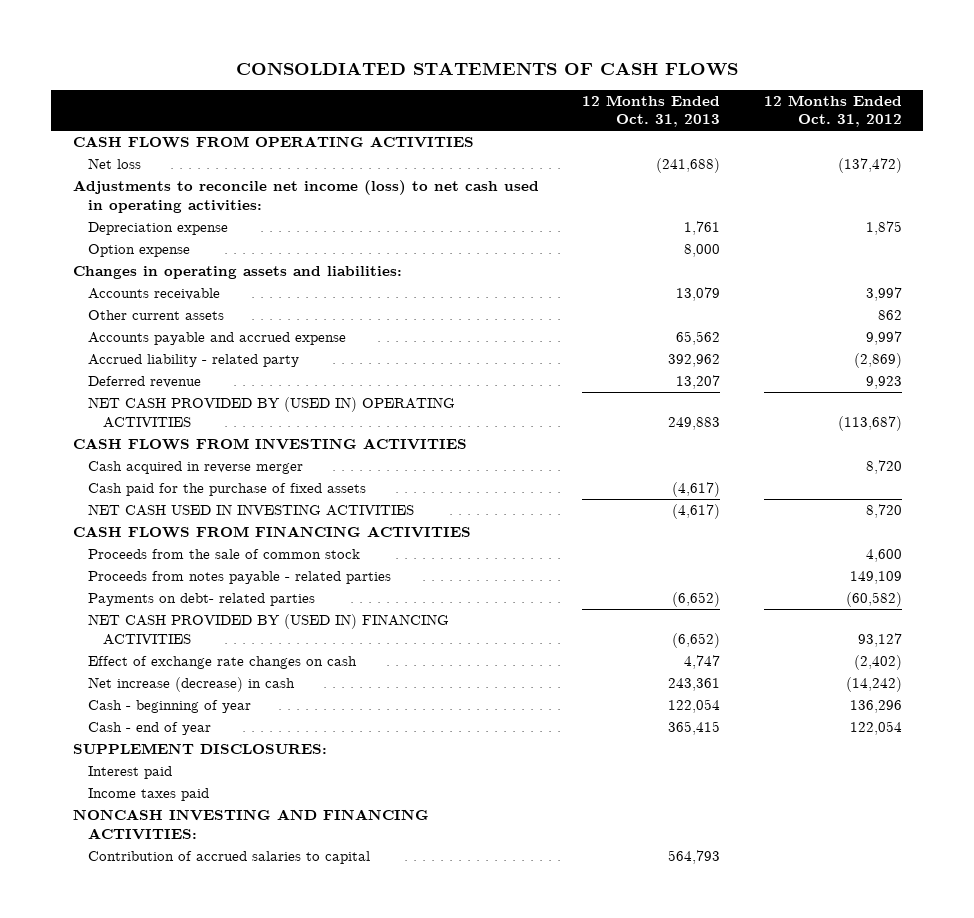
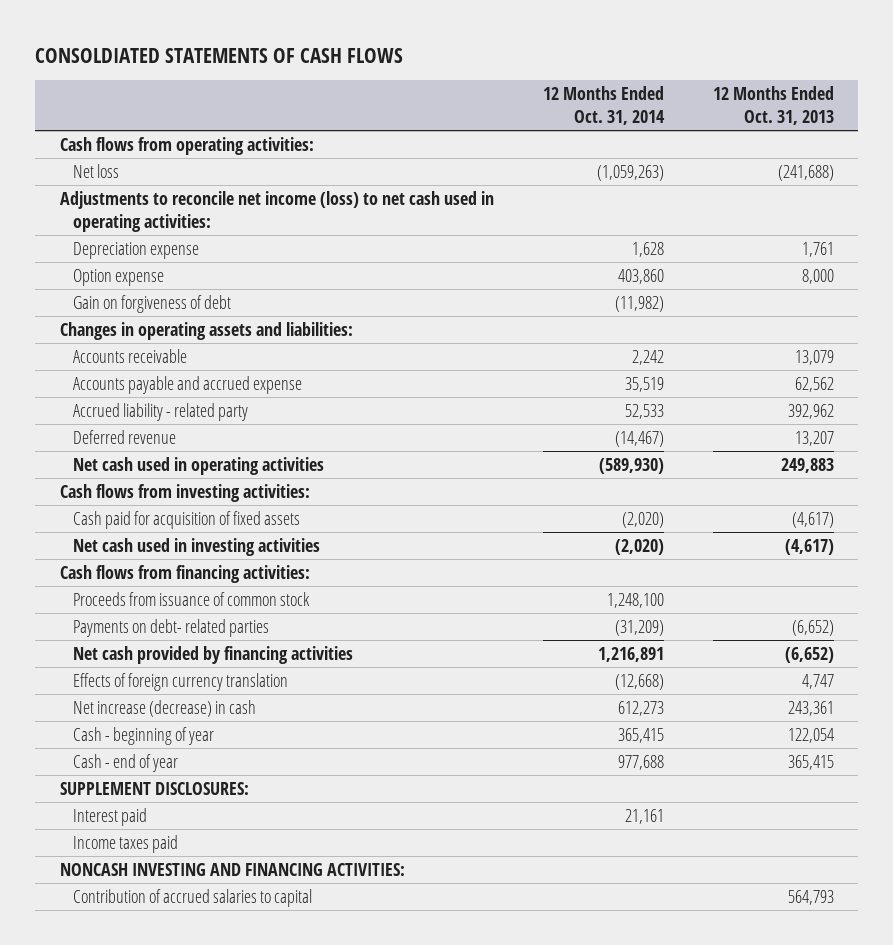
- | 12 Months Ended Oct. 31, 2013 | 12 Months Ended Oct. 31, 2012
+ | 12 Months Ended Oct. 31, 2014 | 12 Months Ended Oct. 31, 2013
- CASH FLOWS FROM OPERATING ACTIVITIES
+ Cash flows from operating activities:
+ Gain on forgiveness of debt | (11,982) |
- Other current assets | | 862
- Accounts payable and accrued expense | 65,562 | 9,997
+ Accounts payable and accrued expense | 35,519 | 62,562
- NET CASH PROVIDED BY (USED IN) OPERATING ACTIVITIES | 249,883 | (113,687)
- CASH FLOWS FROM INVESTING ACTIVITIES
- Cash acquired in reverse merger | | 8,720
- Cash paid for the purchase of fixed assets | (4,617) |
- NET CASH USED IN INVESTING ACTIVITIES | (4,617) | 8,720
- CASH FLOWS FROM FINANCING ACTIVITIES
- Proceeds from the sale of common stock | | 4,600
- Proceeds from notes payable - related parties | | 149,109
+ Net cash used in operating activities | (589,930) | 249,883
+ Cash flows from investing activities:
+ Cash paid for acquisition of fixed assets | (2,020) | (4,617)
+ Net cash used in investing activities | (2,020) | (4,617)
+ Cash flows from financing activities:
+ Proceeds from issuance of common stock | 1,248,100 |
- NET CASH PROVIDED BY (USED IN) FINANCING ACTIVITIES | (6,652) | 93,127
- Effect of exchange rate changes on cash | 4,747 | (2,402)
+ Net cash provided by financing activities | 1,216,891 | (6,652)
+ Effects of foreign currency translation | (12,668) | 4,747

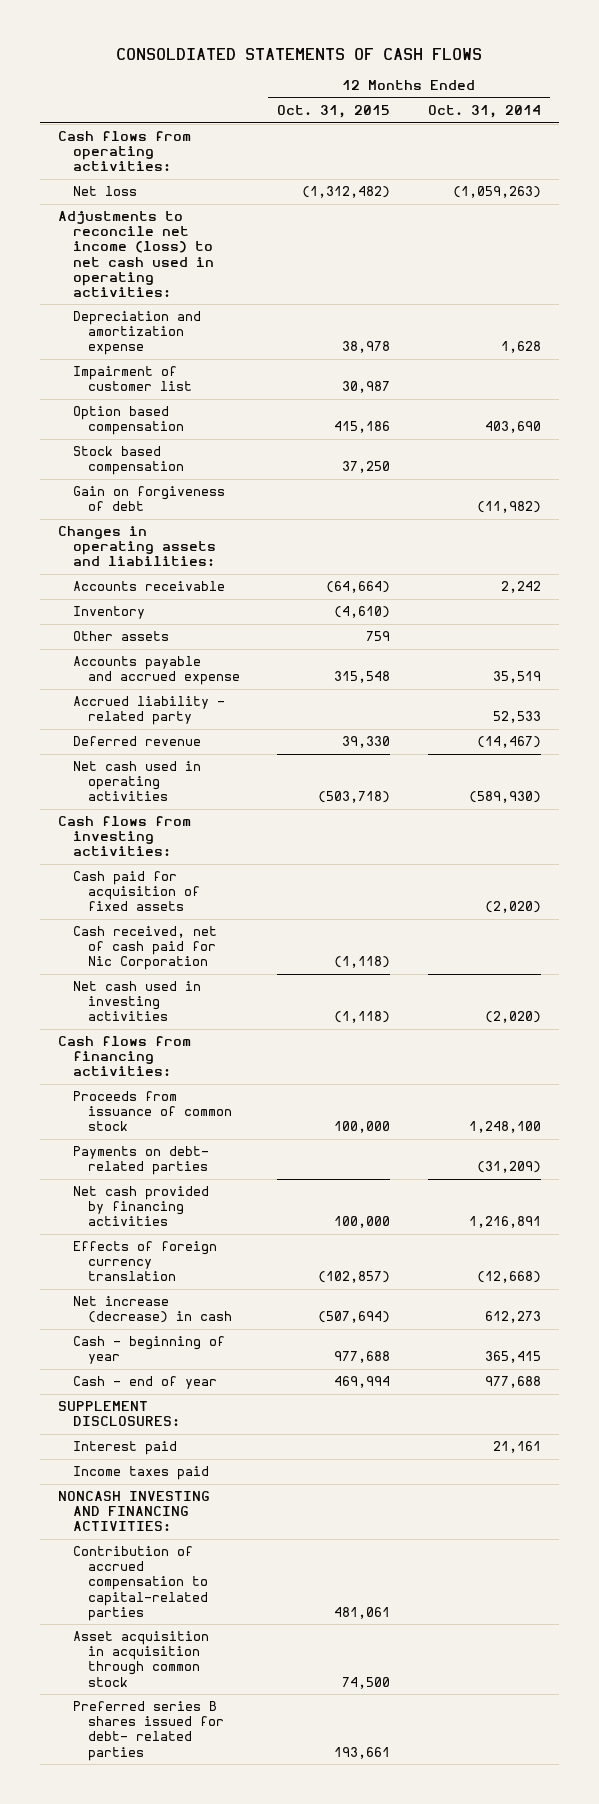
- | 12 Months Ended Oct. 31, 2014 | 12 Months Ended Oct. 31, 2013
+ | 12 Months Ended Oct. 31, 2015 | 12 Months Ended Oct. 31, 2014
- Depreciation expense | 1,628 | 1,761
- Option expense | 403,860 | 8,000
+ Depreciation and amortization expense | 38,978 | 1,628
+ Impairment of customer list | 30,987 |
+ Option based compensation | 415,186 | 403,690
+ Stock based compensation | 37,250 |
+ Inventory | (4,610) |
+ Other assets | 759 |
+ Cash received, net of cash paid for Nic Corporation | (1,118) |
- Contribution of accrued salaries to capital | | 564,793
+ Contribution of accrued compensation to capital-related parties | 481,061 |
+ Asset acquisition in acquisition through common stock | 74,500 |
+ Preferred series B shares issued for debt- related parties | 193,661 |

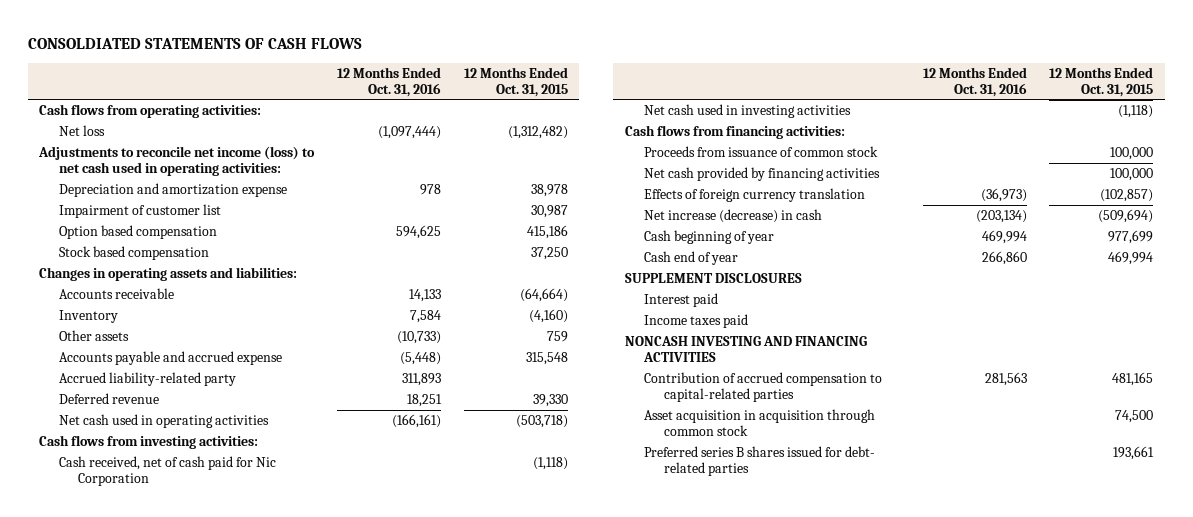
- | 12 Months Ended Oct. 31, 2015 | 12 Months Ended Oct. 31, 2014
+ | 12 Months Ended Oct. 31, 2016 | 12 Months Ended Oct. 31, 2015
- Gain on forgiveness of debt | | (11,982)
- Inventory | (4,610) |
+ Inventory | 7,584 | (4,160)
- Accrued liability - related party | | 52,533
+ Accrued liability-related party | 311,893 |
- Cash paid for acquisition of fixed assets | | (2,020)
- Payments on debt- related parties | | (31,209)
- Net increase (decrease) in cash | (507,694) | 612,273
- Cash - beginning of year | 977,688 | 365,415
- Cash - end of year | 469,994 | 977,688
- SUPPLEMENT DISCLOSURES:
+ Net increase (decrease) in cash | (203,134) | (509,694)
+ Cash beginning of year | 469,994 | 977,699
+ Cash end of year | 266,860 | 469,994
+ SUPPLEMENT DISCLOSURES
- NONCASH INVESTING AND FINANCING ACTIVITIES:
- Contribution of accrued compensation to capital-related parties | 481,061 |
+ NONCASH INVESTING AND FINANCING ACTIVITIES
+ Contribution of accrued compensation to capital-related parties | 281,563 | 481,165

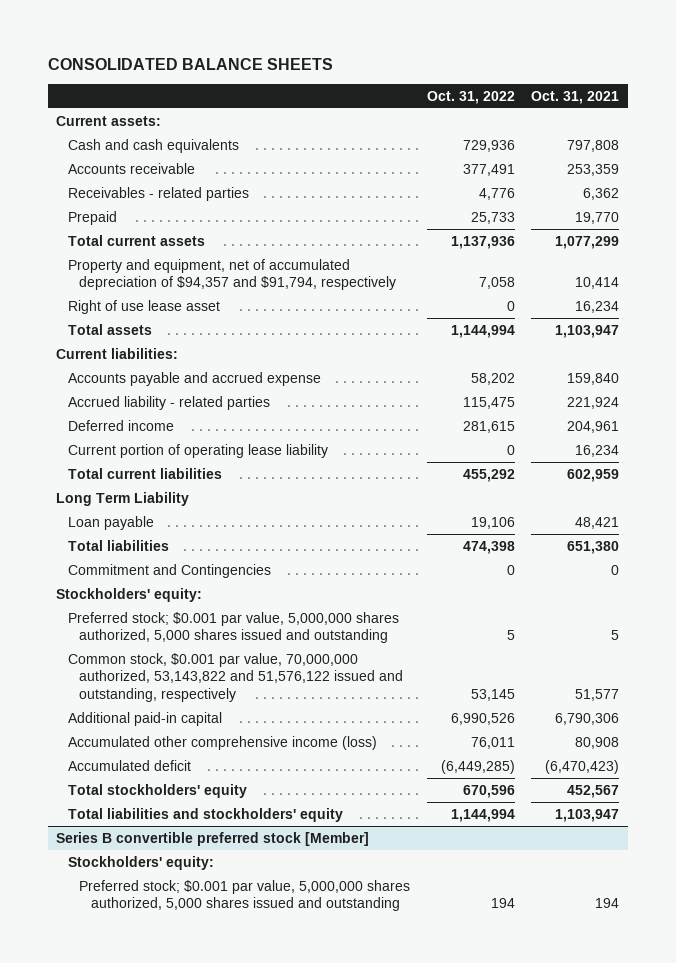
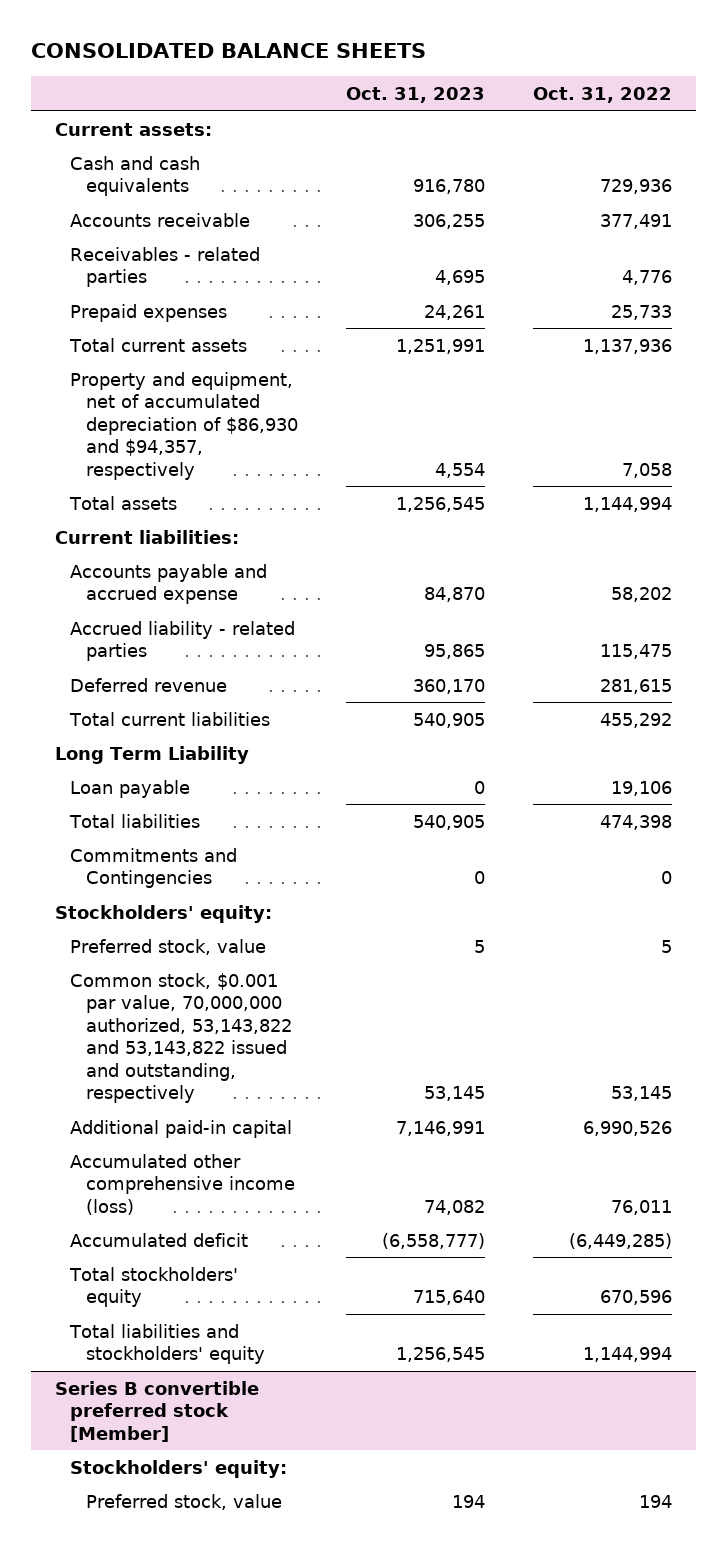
- | Oct. 31, 2022 | Oct. 31, 2021
+ | Oct. 31, 2023 | Oct. 31, 2022
- Prepaid | 25,733 | 19,770
+ Prepaid expenses | 24,261 | 25,733
- Property and equipment, net of accumulated depreciation of $94,357 and $91,794, respectively | 7,058 | 10,414
- Right of use lease asset | 0 | 16,234
+ Property and equipment, net of accumulated depreciation of $86,930 and $94,357, respectively | 4,554 | 7,058
- Deferred income | 281,615 | 204,961
- Current portion of operating lease liability | 0 | 16,234
+ Deferred revenue | 360,170 | 281,615
- Commitment and Contingencies | 0 | 0
+ Commitments and Contingencies | 0 | 0
- Preferred stock; $0.001 par value, 5,000,000 shares authorized, 5,000 shares issued and outstanding | 5 | 5
- Common stock, $0.001 par value, 70,000,000 authorized, 53,143,822 and 51,576,122 issued and outstanding, respectively | 53,145 | 51,577
+ Preferred stock, value | 5 | 5
+ Common stock, $0.001 par value, 70,000,000 authorized, 53,143,822 and 53,143,822 issued and outstanding, respectively | 53,145 | 53,145
@ Series B convertible preferred stock [Member]
- Preferred stock; $0.001 par value, 5,000,000 shares authorized, 5,000 shares issued and outstanding | 194 | 194
+ Preferred stock, value | 194 | 194

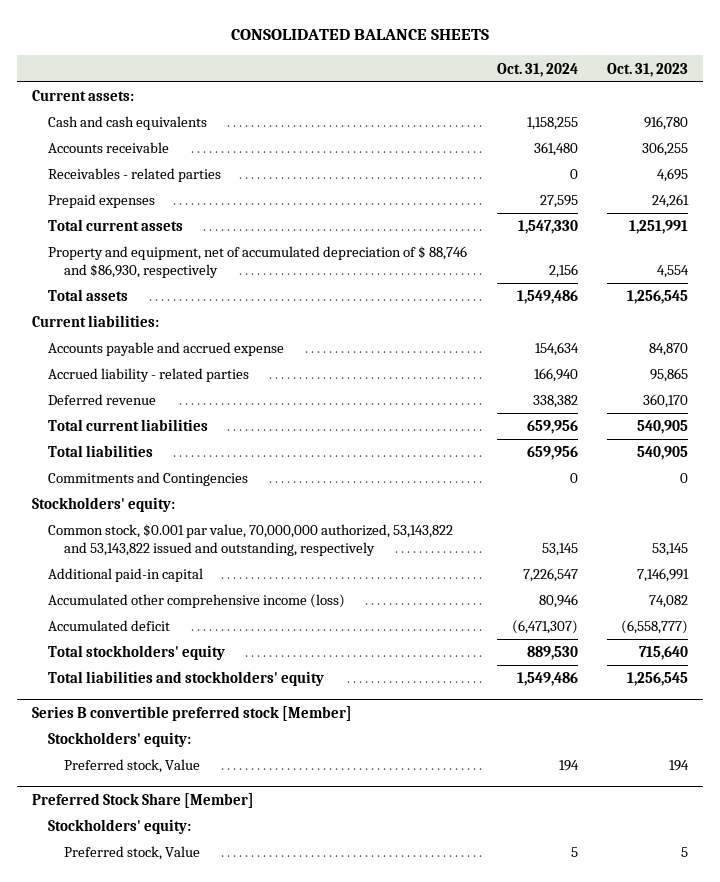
- | Oct. 31, 2023 | Oct. 31, 2022
+ | Oct. 31, 2024 | Oct. 31, 2023
- Property and equipment, net of accumulated depreciation of $86,930 and $94,357, respectively | 4,554 | 7,058
+ Property and equipment, net of accumulated depreciation of $ 88,746 and $86,930, respectively | 2,156 | 4,554
- Long Term Liability
- Loan payable | 0 | 19,106
- Preferred stock, value | 5 | 5
@ Series B convertible preferred stock [Member]
- Preferred stock, value | 194 | 194
+ Preferred stock, Value | 194 | 194
+ Preferred Stock Share [Member]
+ Stockholders' equity:
+ Preferred stock, Value | 5 | 5

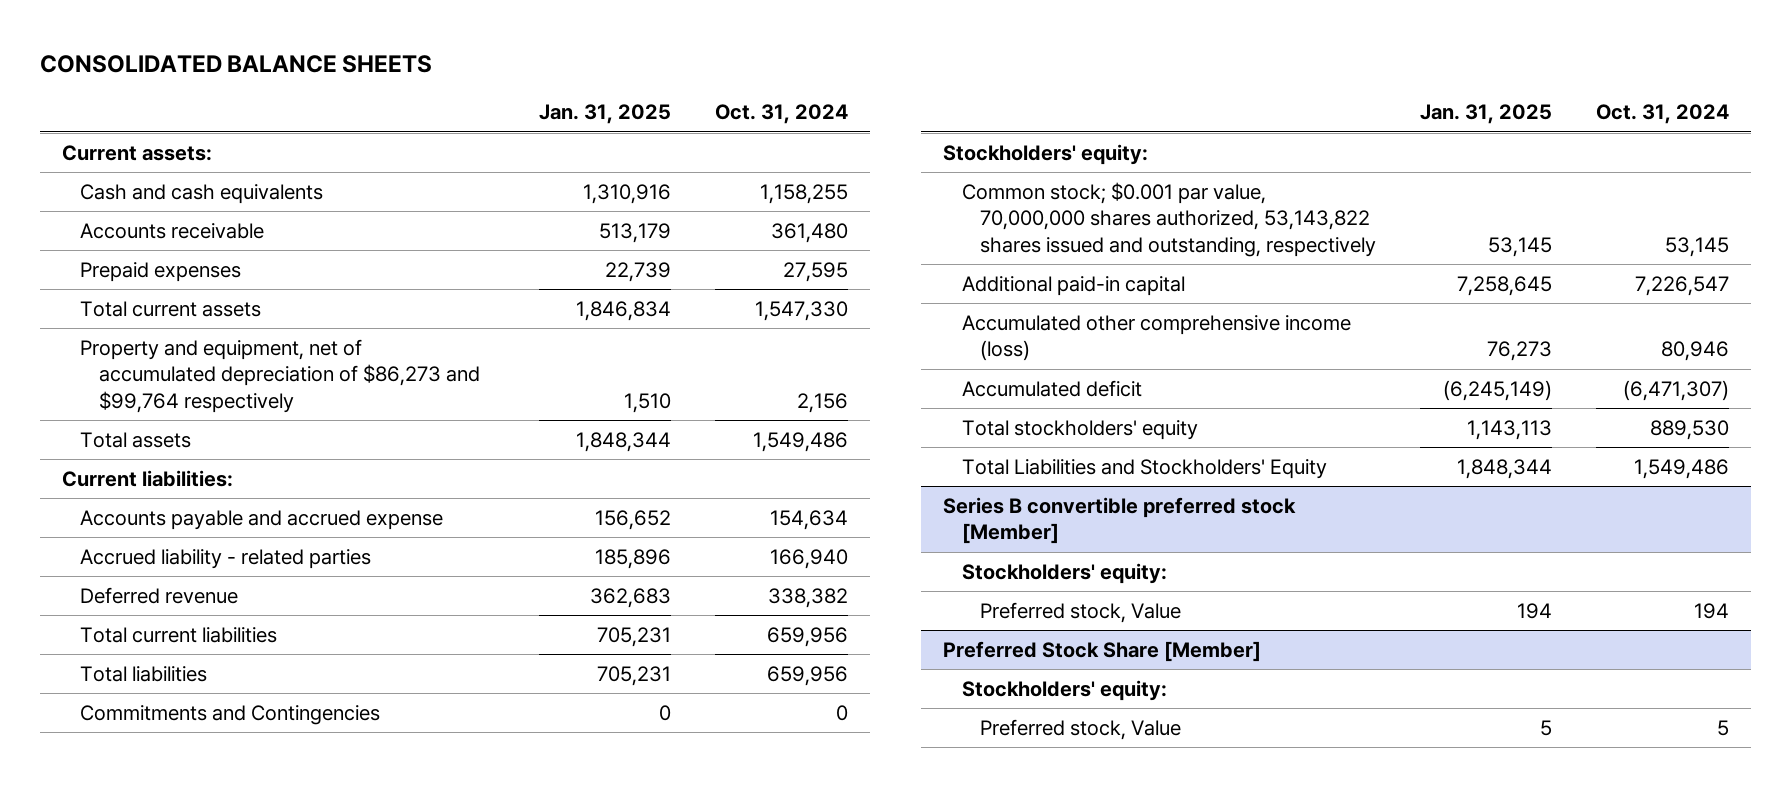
- | Oct. 31, 2024 | Oct. 31, 2023
+ | Jan. 31, 2025 | Oct. 31, 2024
- Receivables - related parties | 0 | 4,695
- Property and equipment, net of accumulated depreciation of $ 88,746 and $86,930, respectively | 2,156 | 4,554
+ Property and equipment, net of accumulated depreciation of $86,273 and $99,764 respectively | 1,510 | 2,156
- Common stock, $0.001 par value, 70,000,000 authorized, 53,143,822 and 53,143,822 issued and outstanding, respectively | 53,145 | 53,145
+ Common stock; $0.001 par value, 70,000,000 shares authorized, 53,143,822 shares issued and outstanding, respectively | 53,145 | 53,145
- Total liabilities and stockholders' equity | 1,549,486 | 1,256,545
+ Total Liabilities and Stockholders' Equity | 1,848,344 | 1,549,486

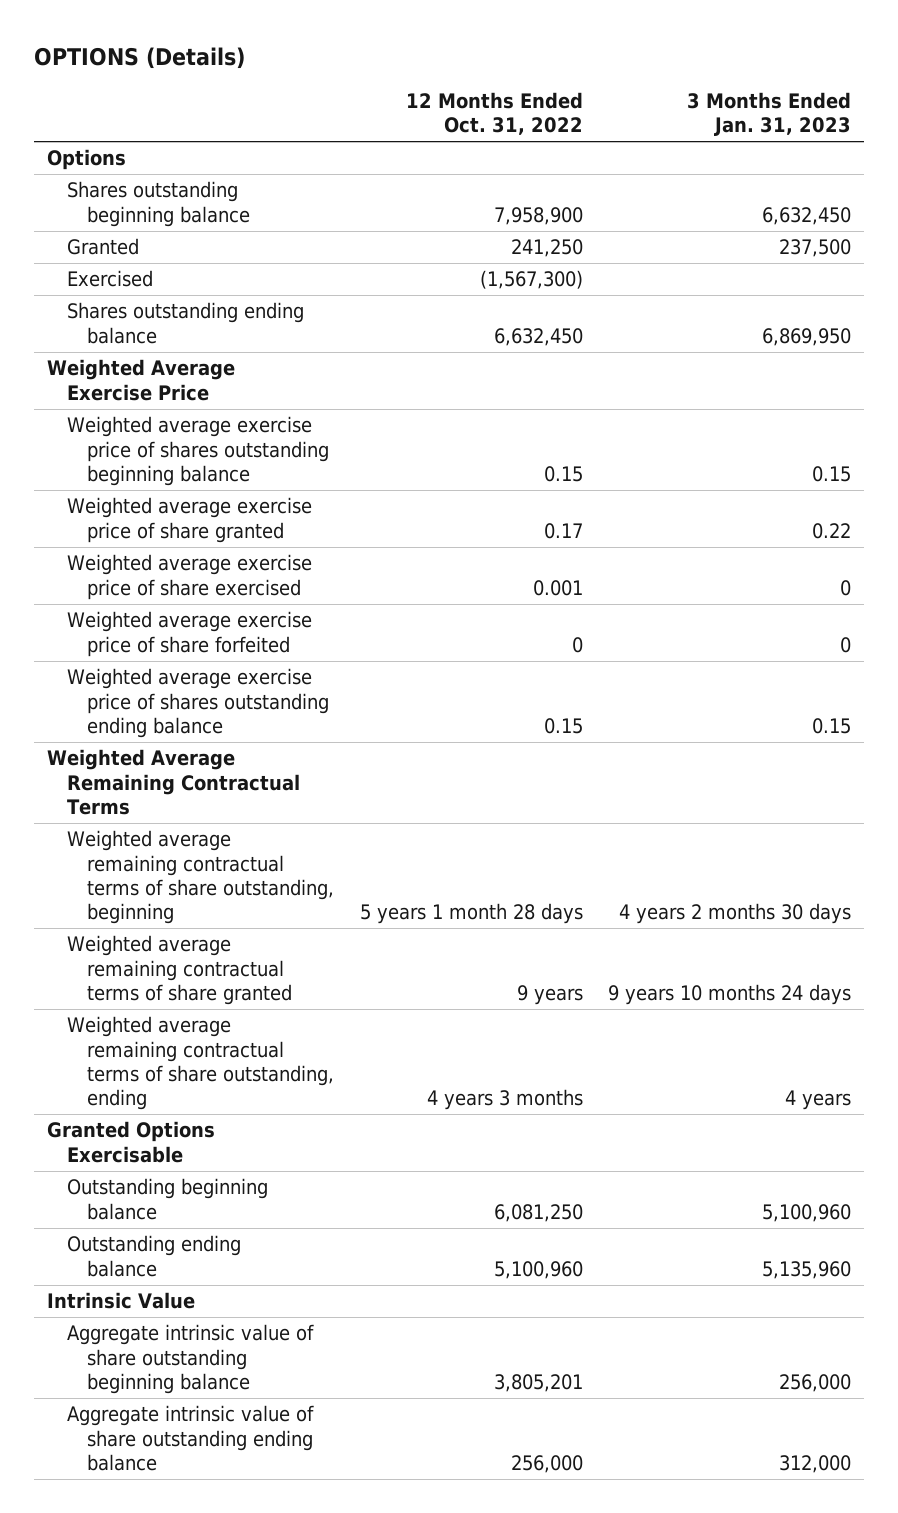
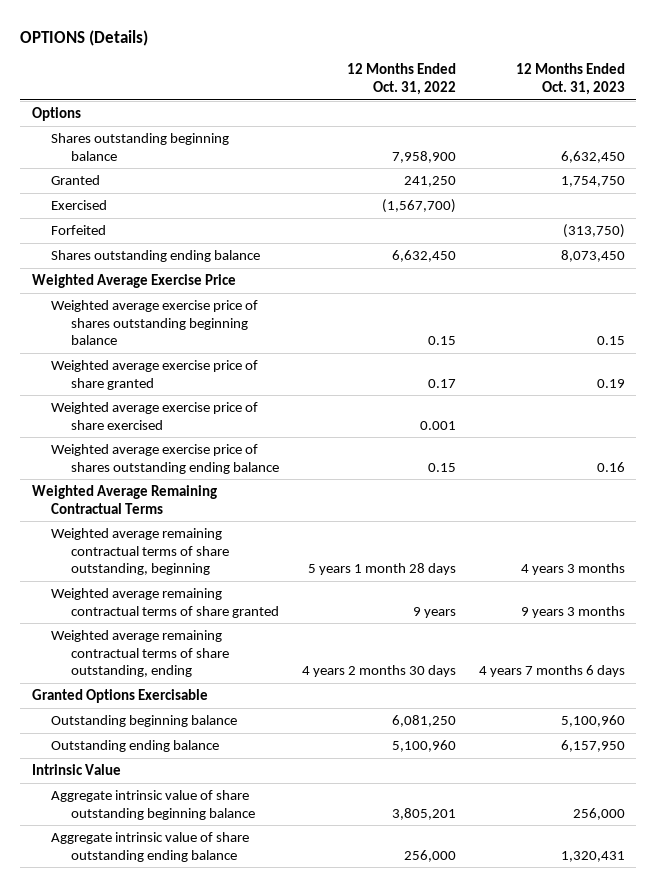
- | 12 Months Ended Oct. 31, 2022 | 3 Months Ended Jan. 31, 2023
+ | 12 Months Ended Oct. 31, 2022 | 12 Months Ended Oct. 31, 2023
- Exercised | (1,567,300) |
+ Exercised | (1,567,700) |
+ Forfeited | | (313,750)
- Weighted average exercise price of share forfeited | 0 | 0
- Weighted average remaining contractual terms of share outstanding, ending | 4 years 3 months | 4 years
+ Weighted average remaining contractual terms of share outstanding, ending | 4 years 2 months 30 days | 4 years 7 months 6 days

